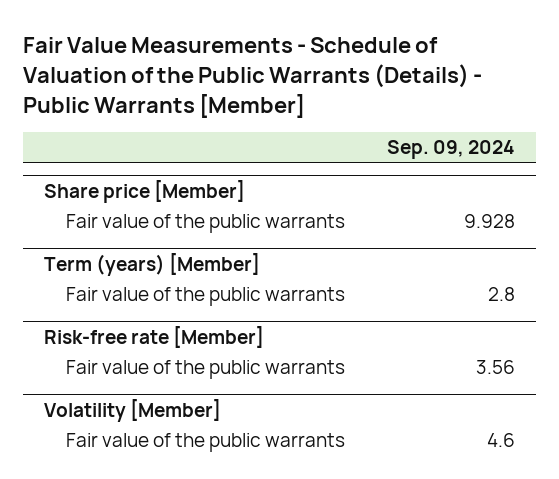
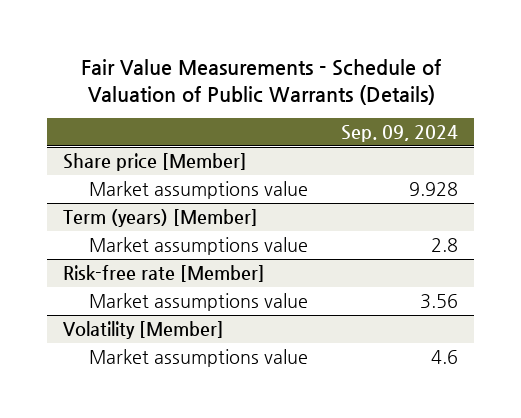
- Fair Value Measurements - Schedule of Valuation of the Public Warrants (Details) - Public Warrants [Member]
+ Fair Value Measurements - Schedule of Valuation of Public Warrants (Details)
@ Share price [Member]
- Fair value of the public warrants | 9.928
+ Market assumptions value | 9.928
@ Term (years) [Member]
- Fair value of the public warrants | 2.8
+ Market assumptions value | 2.8
@ Risk-free rate [Member]
- Fair value of the public warrants | 3.56
+ Market assumptions value | 3.56
@ Volatility [Member]
- Fair value of the public warrants | 4.6
+ Market assumptions value | 4.6

